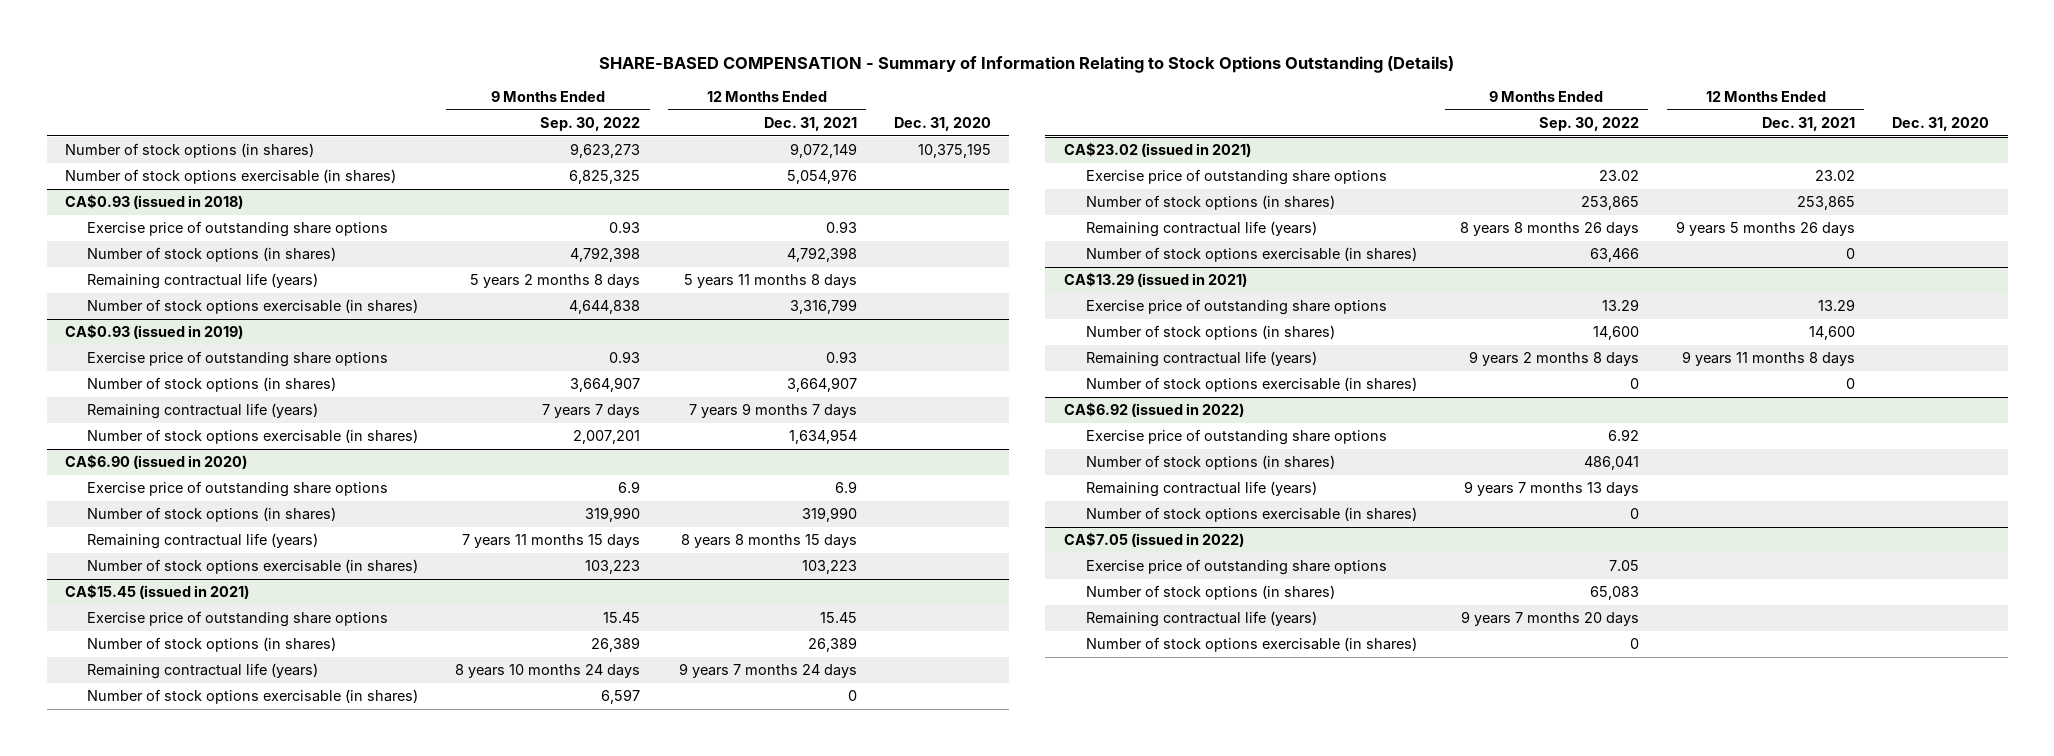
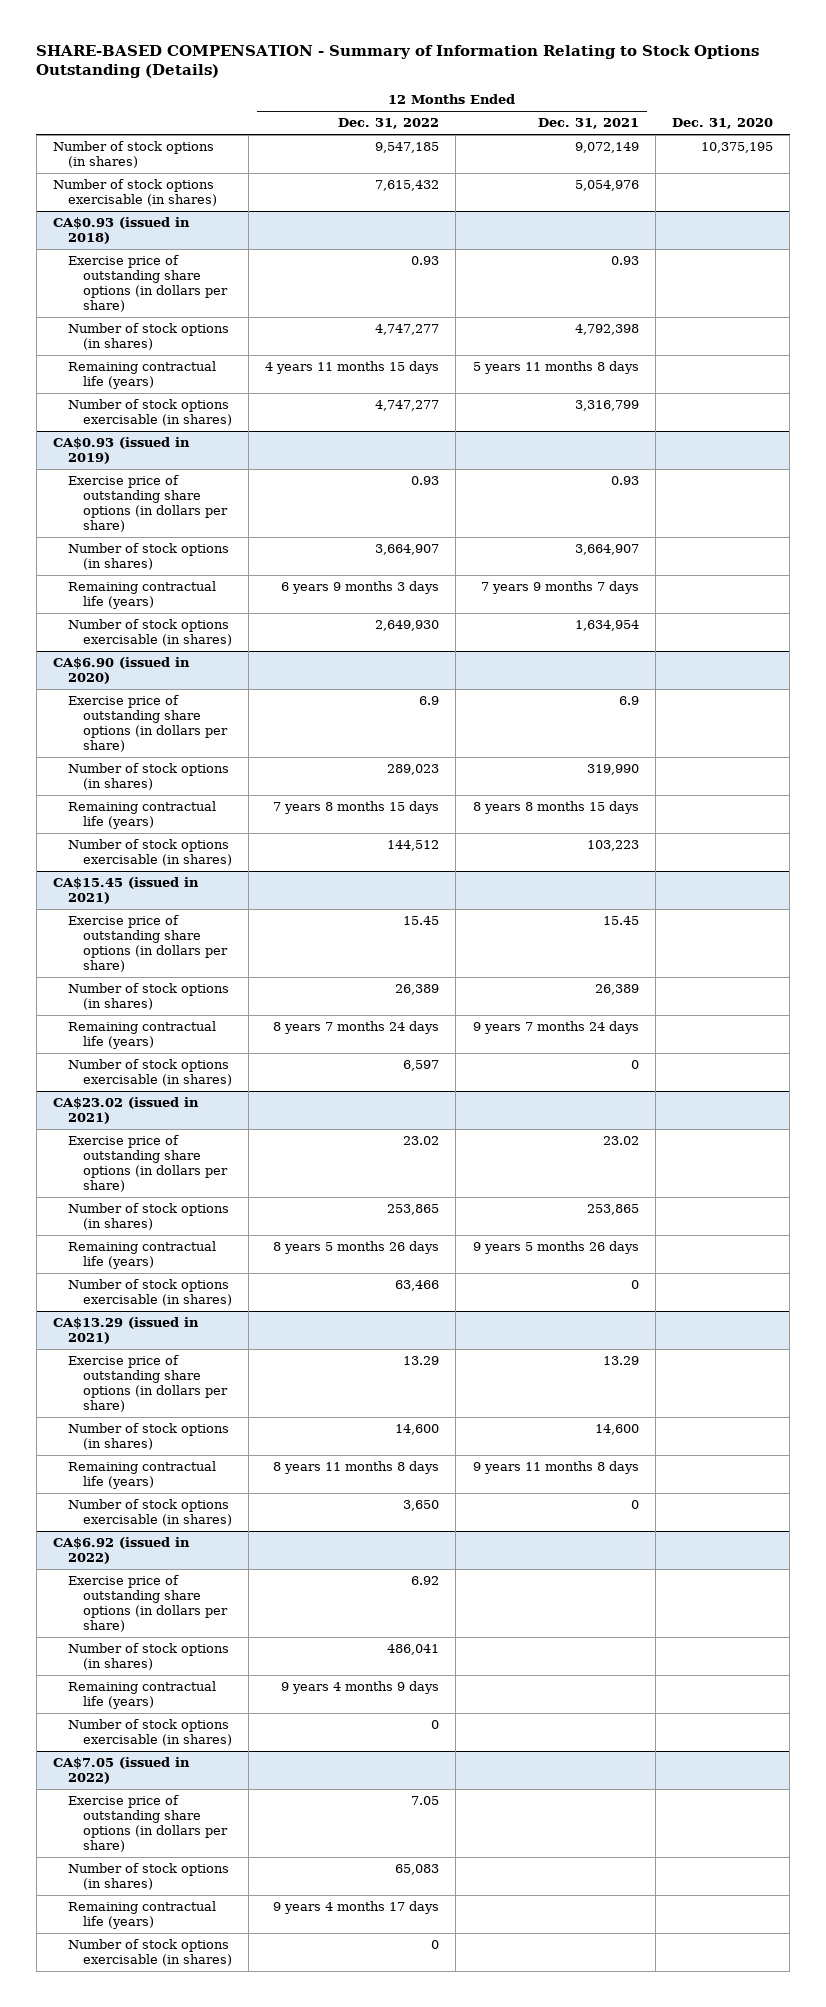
- | 9 Months Ended Sep. 30, 2022 | 12 Months Ended Dec. 31, 2021 | Dec. 31, 2020
+ | 12 Months Ended Dec. 31, 2022 | 12 Months Ended Dec. 31, 2021 | Dec. 31, 2020
@ CA$0.93 (issued in 2018)
- Exercise price of outstanding share options | 0.93 | 0.93 |
+ Exercise price of outstanding share options (in dollars per share) | 0.93 | 0.93 |
@ CA$0.93 (issued in 2019)
- Exercise price of outstanding share options | 0.93 | 0.93 |
+ Exercise price of outstanding share options (in dollars per share) | 0.93 | 0.93 |
@ CA$6.90 (issued in 2020)
- Exercise price of outstanding share options | 6.9 | 6.9 |
+ Exercise price of outstanding share options (in dollars per share) | 6.9 | 6.9 |
@ CA$15.45 (issued in 2021)
- Exercise price of outstanding share options | 15.45 | 15.45 |
+ Exercise price of outstanding share options (in dollars per share) | 15.45 | 15.45 |
@ CA$23.02 (issued in 2021)
- Exercise price of outstanding share options | 23.02 | 23.02 |
+ Exercise price of outstanding share options (in dollars per share) | 23.02 | 23.02 |
@ CA$13.29 (issued in 2021)
- Exercise price of outstanding share options | 13.29 | 13.29 |
+ Exercise price of outstanding share options (in dollars per share) | 13.29 | 13.29 |
@ CA$6.92 (issued in 2022)
- Exercise price of outstanding share options | 6.92 | |
+ Exercise price of outstanding share options (in dollars per share) | 6.92 | |
@ CA$7.05 (issued in 2022)
- Exercise price of outstanding share options | 7.05 | |
+ Exercise price of outstanding share options (in dollars per share) | 7.05 | |

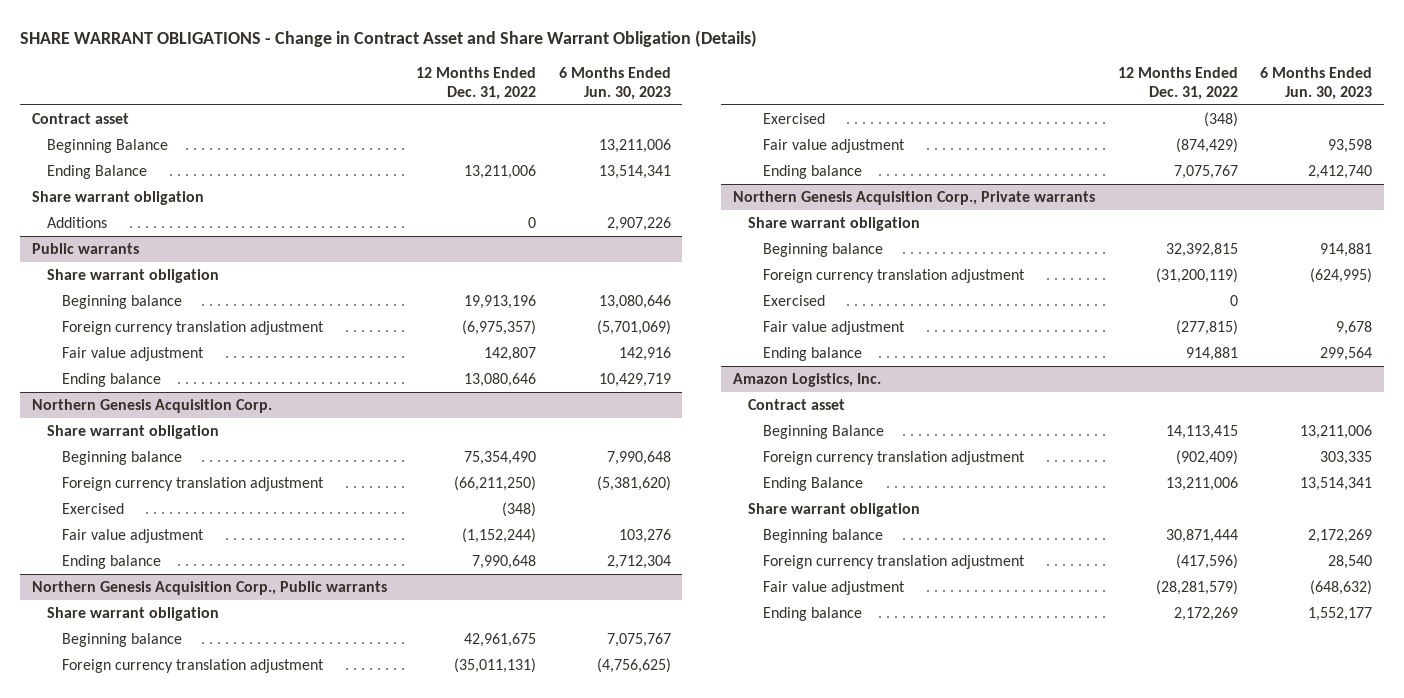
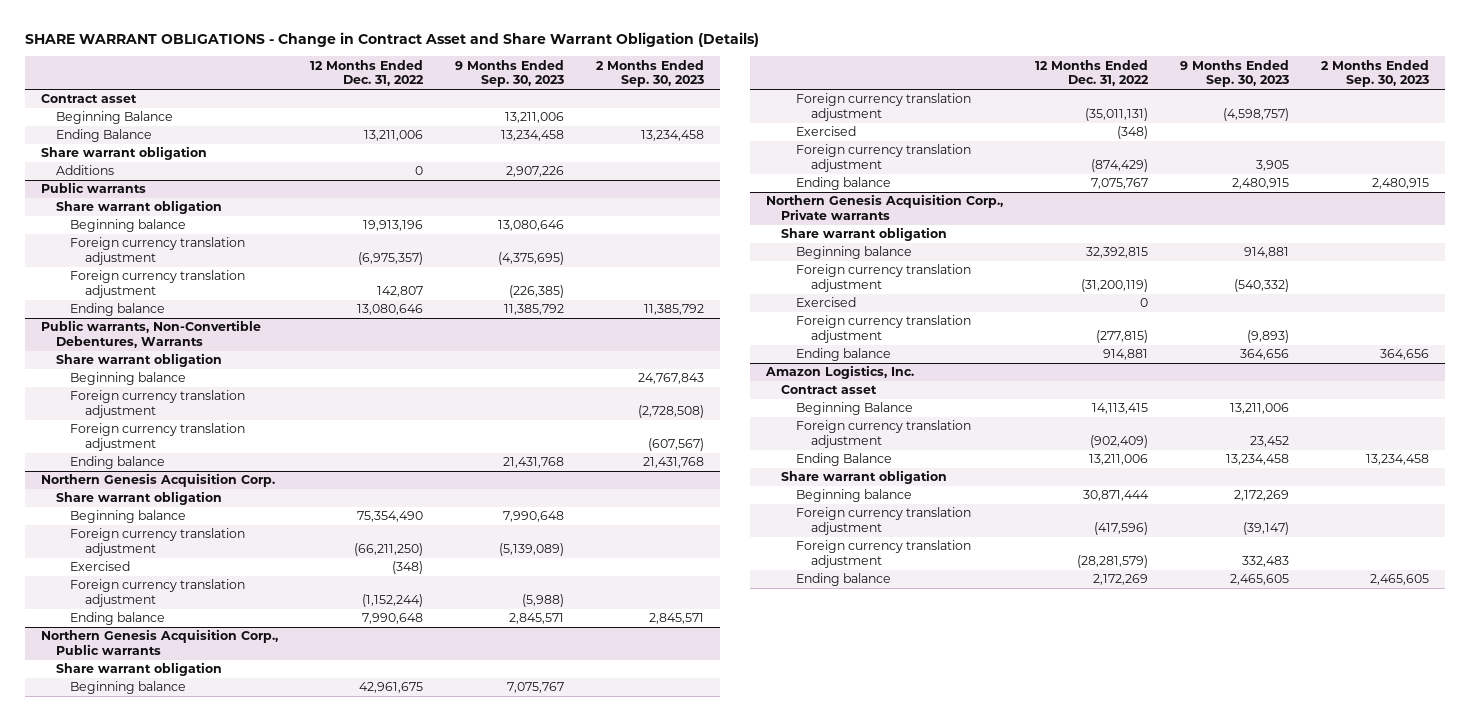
- | 12 Months Ended Dec. 31, 2022 | 6 Months Ended Jun. 30, 2023
+ | 12 Months Ended Dec. 31, 2022 | 9 Months Ended Sep. 30, 2023 | 2 Months Ended Sep. 30, 2023
@ Public warrants
- Fair value adjustment | 142,807 | 142,916
+ Foreign currency translation adjustment | 142,807 | (226,385) |
+ Public warrants, Non-Convertible Debentures, Warrants
+ Share warrant obligation
+ Beginning balance | | | 24,767,843
+ Foreign currency translation adjustment | | | (2,728,508)
+ Foreign currency translation adjustment | | | (607,567)
+ Ending balance | | 21,431,768 | 21,431,768
@ Northern Genesis Acquisition Corp.
- Fair value adjustment | (1,152,244) | 103,276
+ Foreign currency translation adjustment | (1,152,244) | (5,988) |
@ Northern Genesis Acquisition Corp., Public warrants
- Fair value adjustment | (874,429) | 93,598
+ Foreign currency translation adjustment | (874,429) | 3,905 |
@ Northern Genesis Acquisition Corp., Private warrants
- Fair value adjustment | (277,815) | 9,678
+ Foreign currency translation adjustment | (277,815) | (9,893) |
@ Amazon Logistics, Inc.
- Fair value adjustment | (28,281,579) | (648,632)
+ Foreign currency translation adjustment | (28,281,579) | 332,483 |

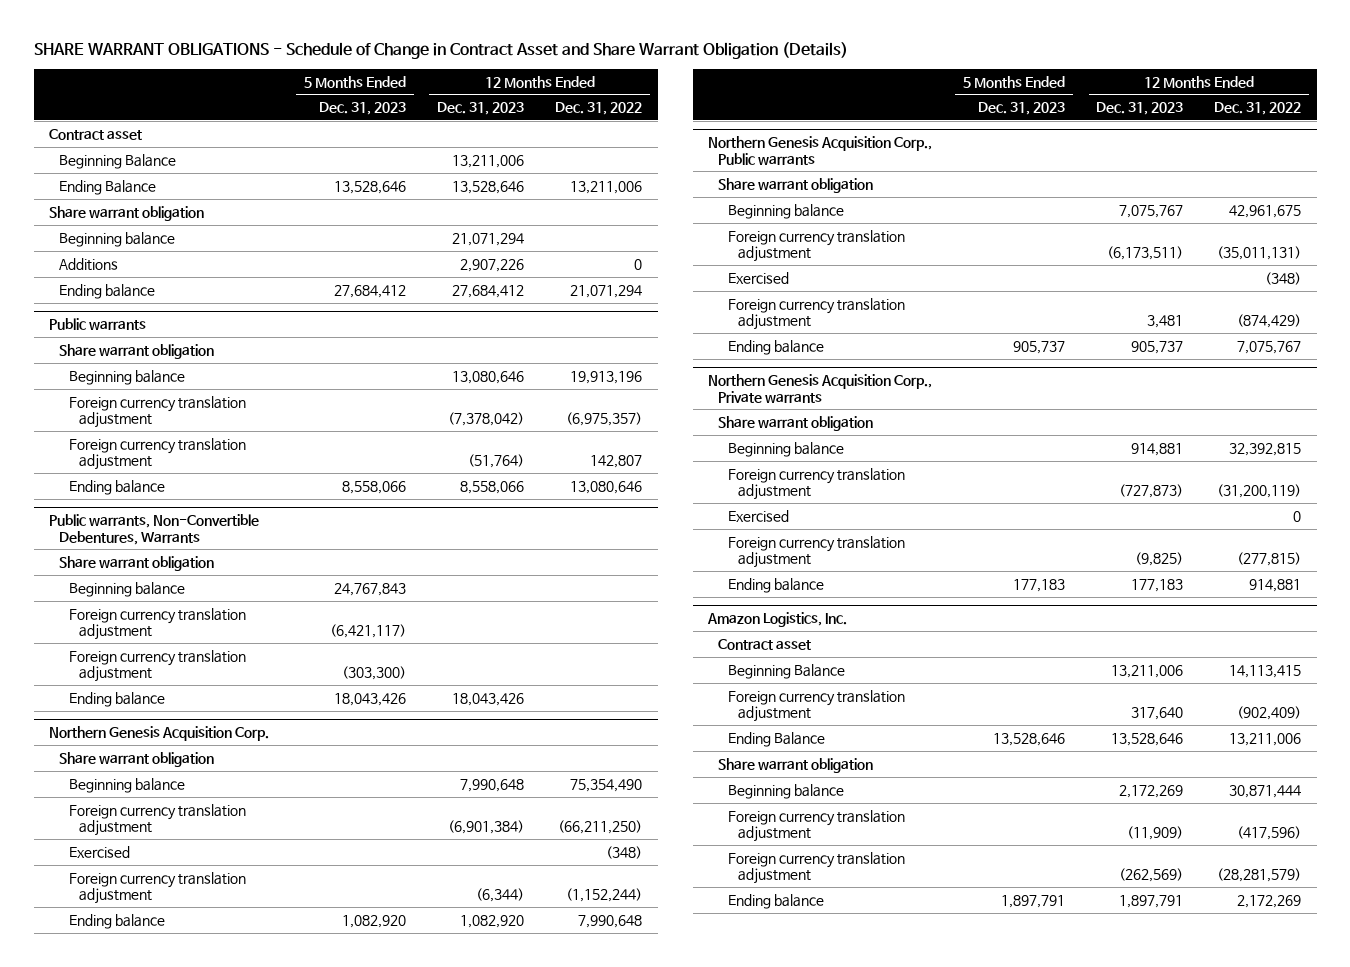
- SHARE WARRANT OBLIGATIONS - Change in Contract Asset and Share Warrant Obligation (Details)
+ SHARE WARRANT OBLIGATIONS - Schedule of Change in Contract Asset and Share Warrant Obligation (Details)
- | 12 Months Ended Dec. 31, 2022 | 9 Months Ended Sep. 30, 2023 | 2 Months Ended Sep. 30, 2023
+ | 5 Months Ended Dec. 31, 2023 | 12 Months Ended Dec. 31, 2023 | 12 Months Ended Dec. 31, 2022
+ Beginning balance | | 21,071,294 |
+ Ending balance | 27,684,412 | 27,684,412 | 21,071,294

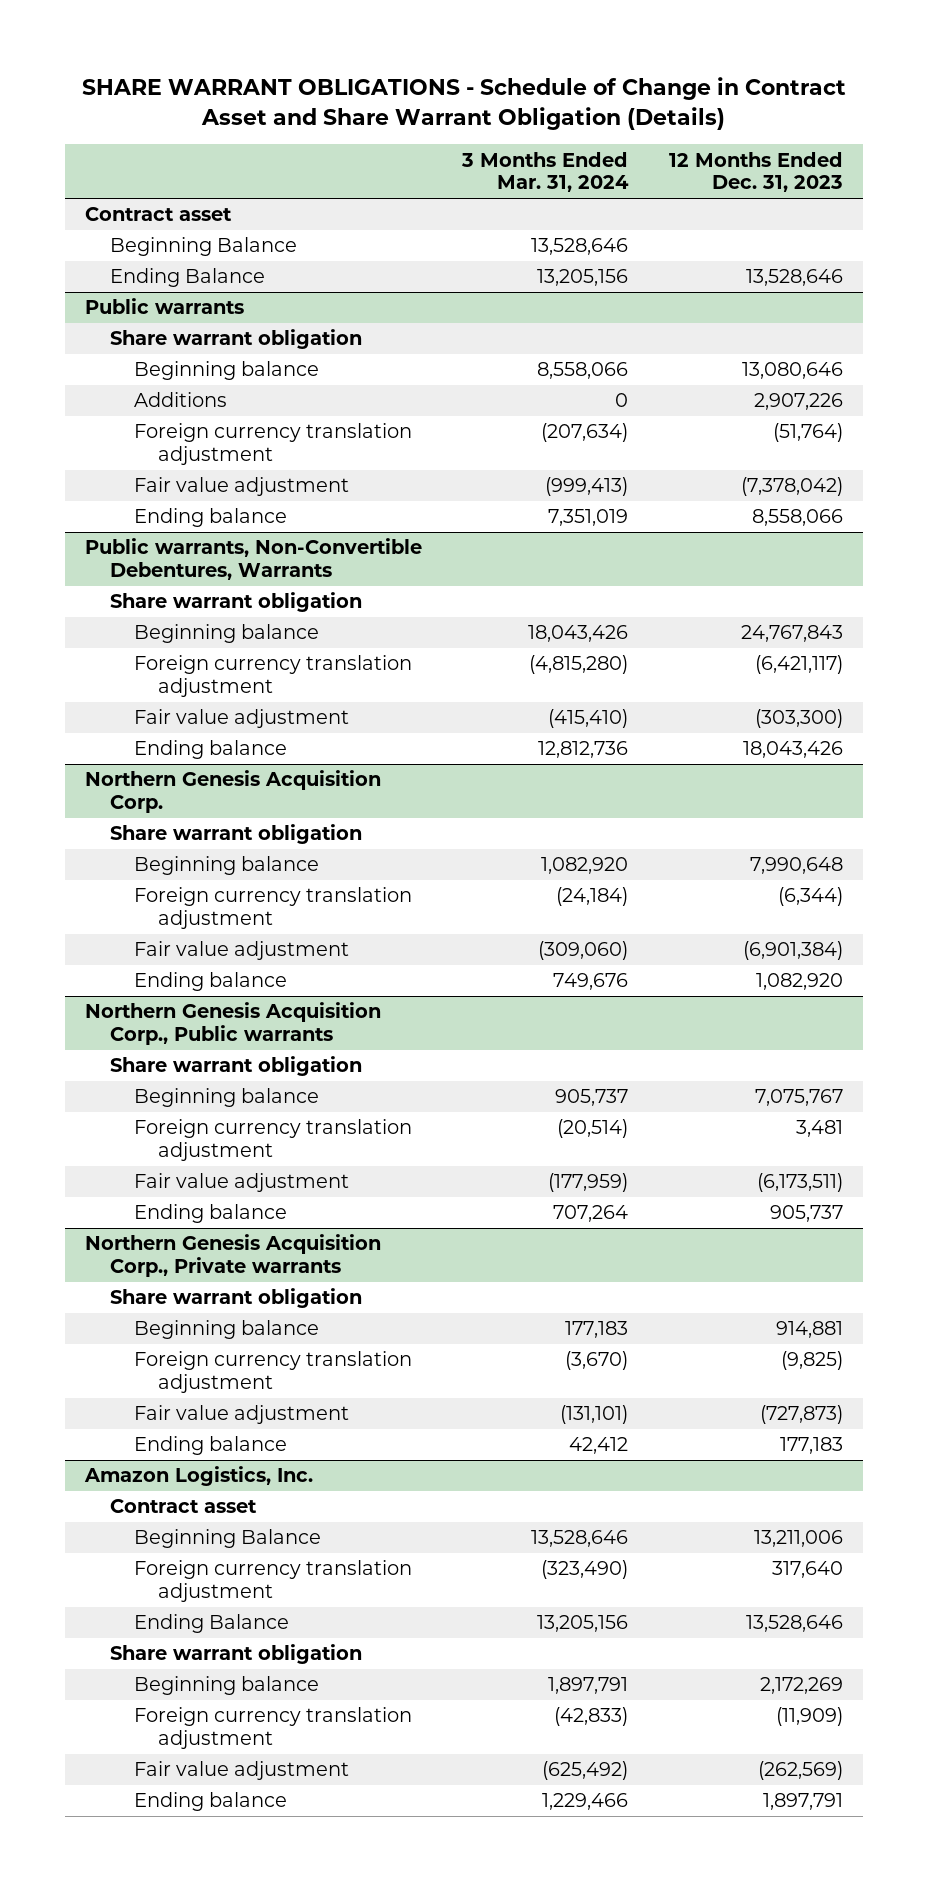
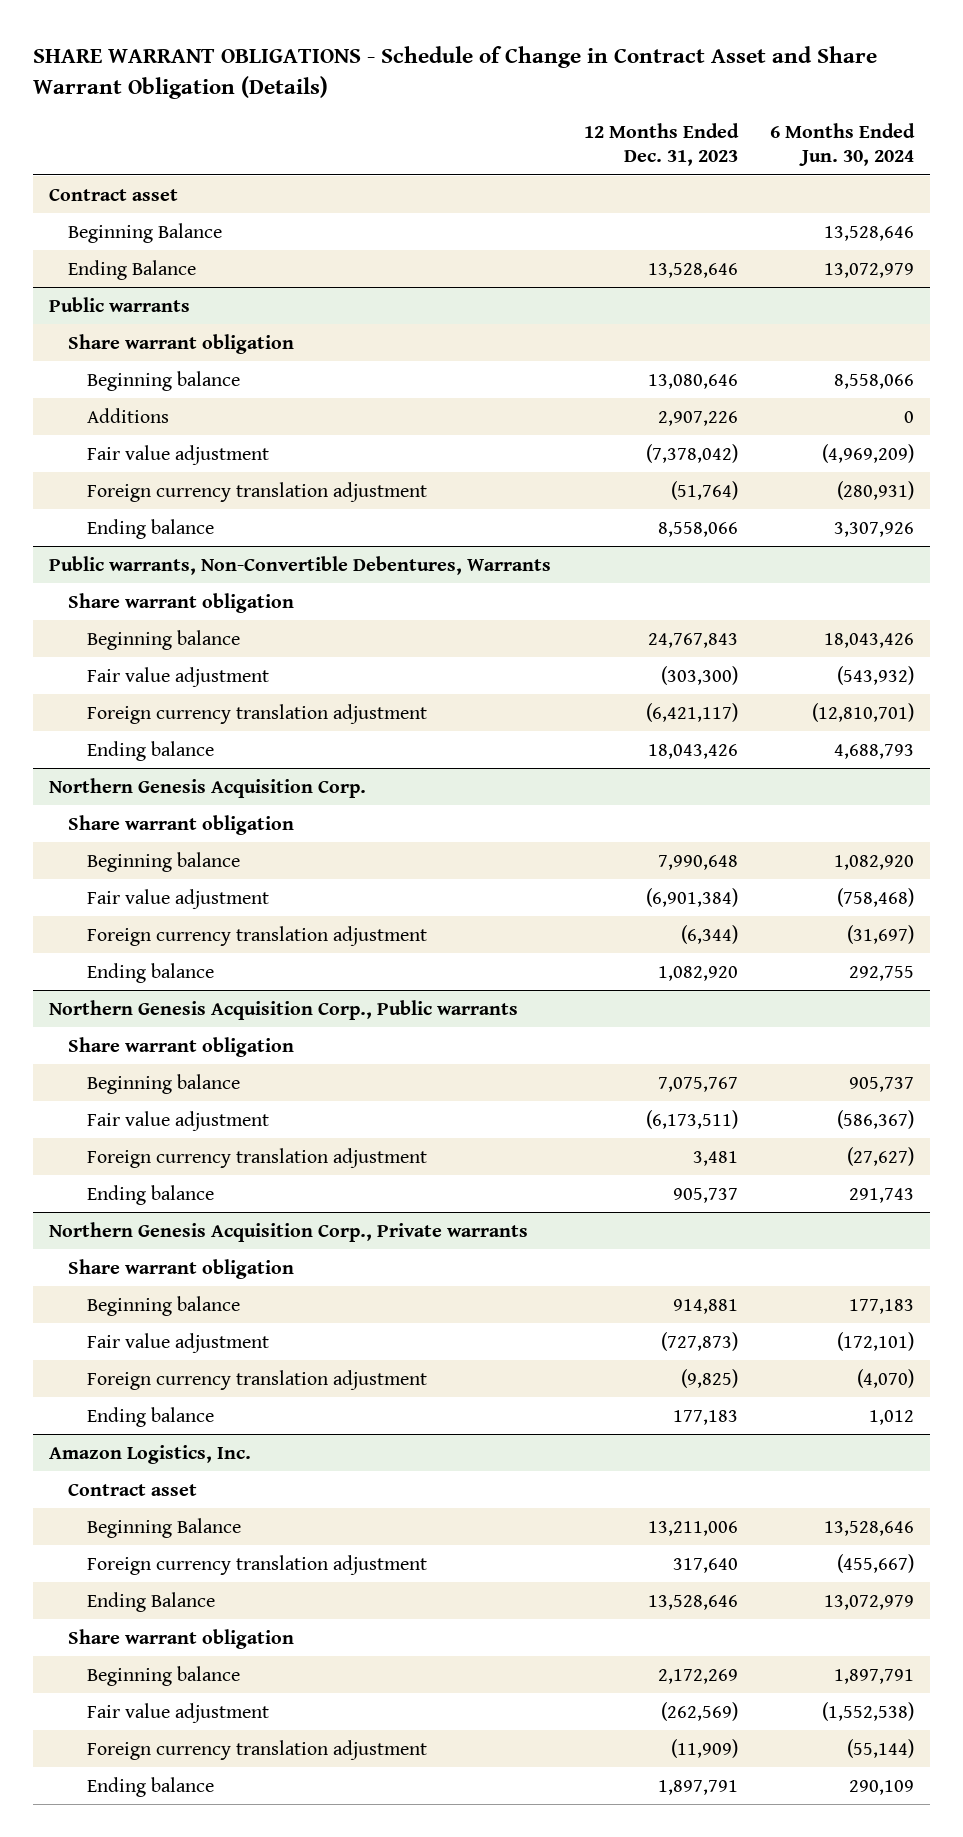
- | 3 Months Ended Mar. 31, 2024 | 12 Months Ended Dec. 31, 2023
+ | 12 Months Ended Dec. 31, 2023 | 6 Months Ended Jun. 30, 2024
@ Public warrants
moved down: Foreign currency translation adjustment | (51,764) | (280,931)
@ Public warrants, Non-Convertible Debentures, Warrants
moved down: Foreign currency translation adjustment | (6,421,117) | (12,810,701)
@ Northern Genesis Acquisition Corp.
moved down: Foreign currency translation adjustment | (6,344) | (31,697)
@ Northern Genesis Acquisition Corp., Public warrants
moved down: Foreign currency translation adjustment | 3,481 | (27,627)
@ Northern Genesis Acquisition Corp., Private warrants
moved down: Foreign currency translation adjustment | (9,825) | (4,070)
@ Amazon Logistics, Inc.
moved down: Foreign currency translation adjustment | (11,909) | (55,144)

